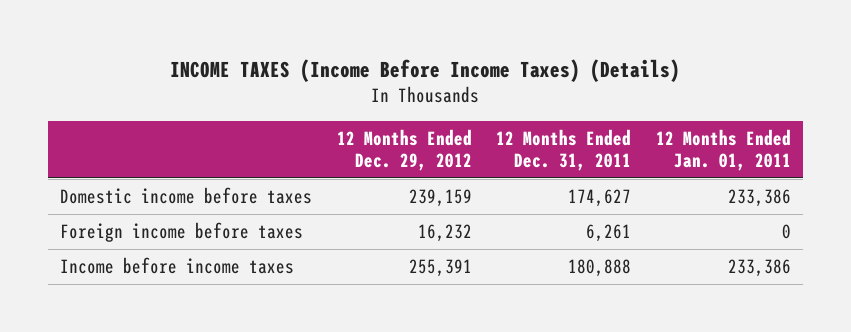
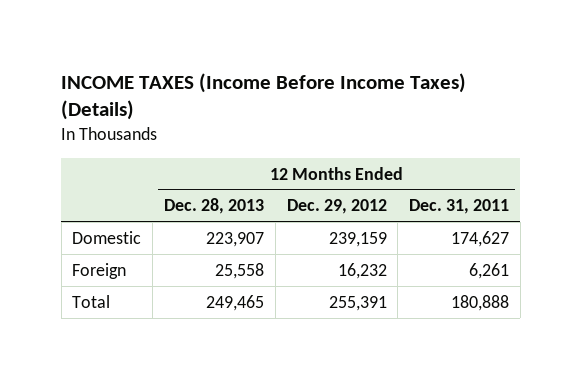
- | 12 Months Ended Dec. 29, 2012 | 12 Months Ended Dec. 31, 2011 | 12 Months Ended Jan. 01, 2011
+ | 12 Months Ended Dec. 28, 2013 | 12 Months Ended Dec. 29, 2012 | 12 Months Ended Dec. 31, 2011
- Domestic income before taxes | 239,159 | 174,627 | 233,386
- Foreign income before taxes | 16,232 | 6,261 | 0
- Income before income taxes | 255,391 | 180,888 | 233,386
+ Domestic | 223,907 | 239,159 | 174,627
+ Foreign | 25,558 | 16,232 | 6,261
+ Total | 249,465 | 255,391 | 180,888

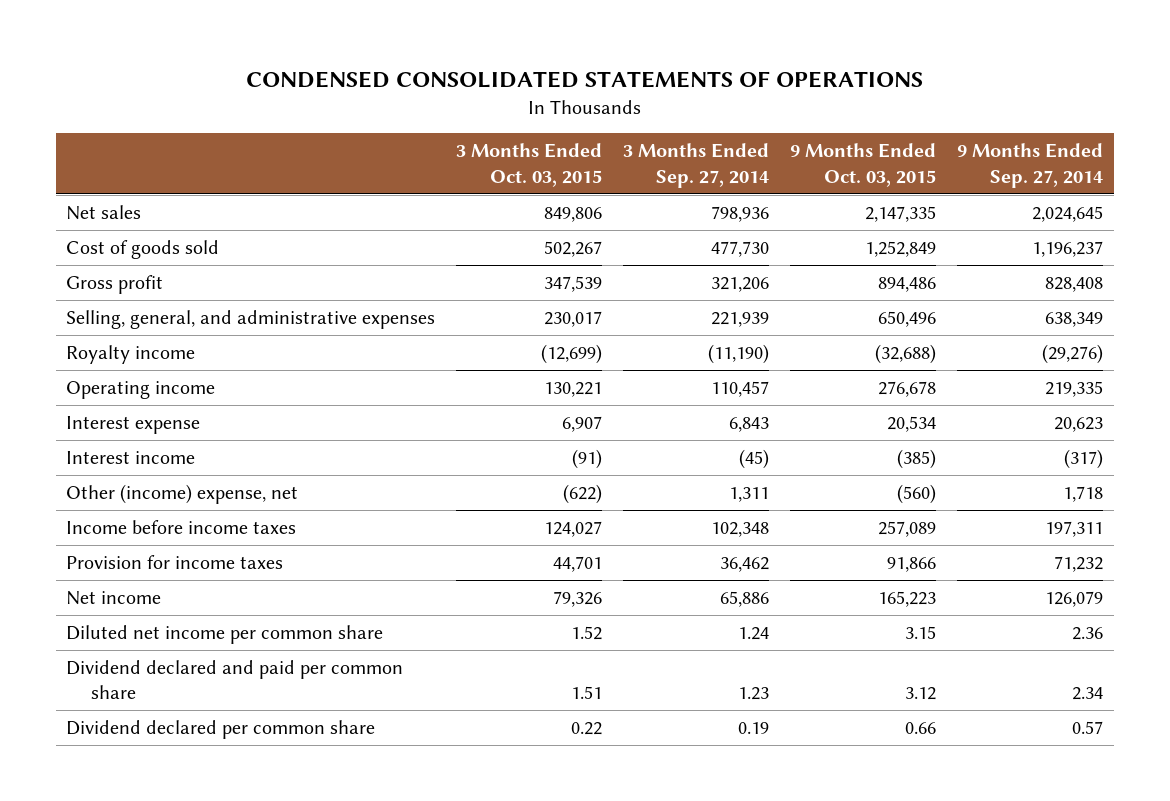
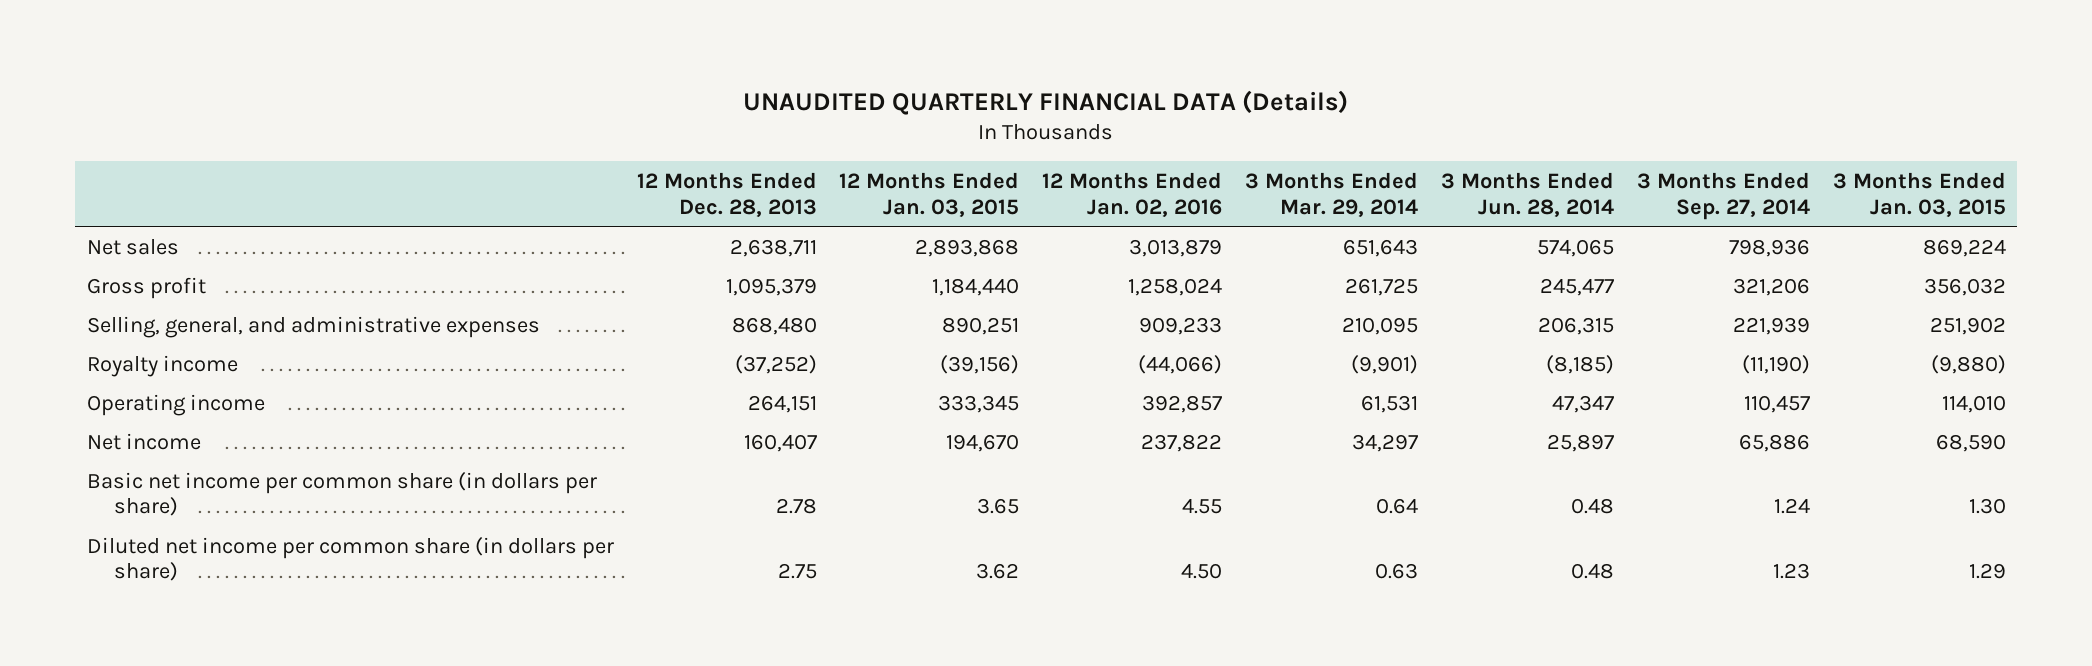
- CONDENSED CONSOLIDATED STATEMENTS OF OPERATIONS
+ UNAUDITED QUARTERLY FINANCIAL DATA (Details)
- | 3 Months Ended Oct. 03, 2015 | 3 Months Ended Sep. 27, 2014 | 9 Months Ended Oct. 03, 2015 | 9 Months Ended Sep. 27, 2014
+ | 12 Months Ended Dec. 28, 2013 | 12 Months Ended Jan. 03, 2015 | 12 Months Ended Jan. 02, 2016 | 3 Months Ended Mar. 29, 2014 | 3 Months Ended Jun. 28, 2014 | 3 Months Ended Sep. 27, 2014 | 3 Months Ended Jan. 03, 2015
- Cost of goods sold | 502,267 | 477,730 | 1,252,849 | 1,196,237
- Interest expense | 6,907 | 6,843 | 20,534 | 20,623
- Interest income | (91) | (45) | (385) | (317)
- Other (income) expense, net | (622) | 1,311 | (560) | 1,718
- Income before income taxes | 124,027 | 102,348 | 257,089 | 197,311
- Provision for income taxes | 44,701 | 36,462 | 91,866 | 71,232
- Diluted net income per common share | 1.52 | 1.24 | 3.15 | 2.36
- Dividend declared and paid per common share | 1.51 | 1.23 | 3.12 | 2.34
- Dividend declared per common share | 0.22 | 0.19 | 0.66 | 0.57
+ Basic net income per common share (in dollars per share) | 2.78 | 3.65 | 4.55 | 0.64 | 0.48 | 1.24 | 1.30
+ Diluted net income per common share (in dollars per share) | 2.75 | 3.62 | 4.50 | 0.63 | 0.48 | 1.23 | 1.29

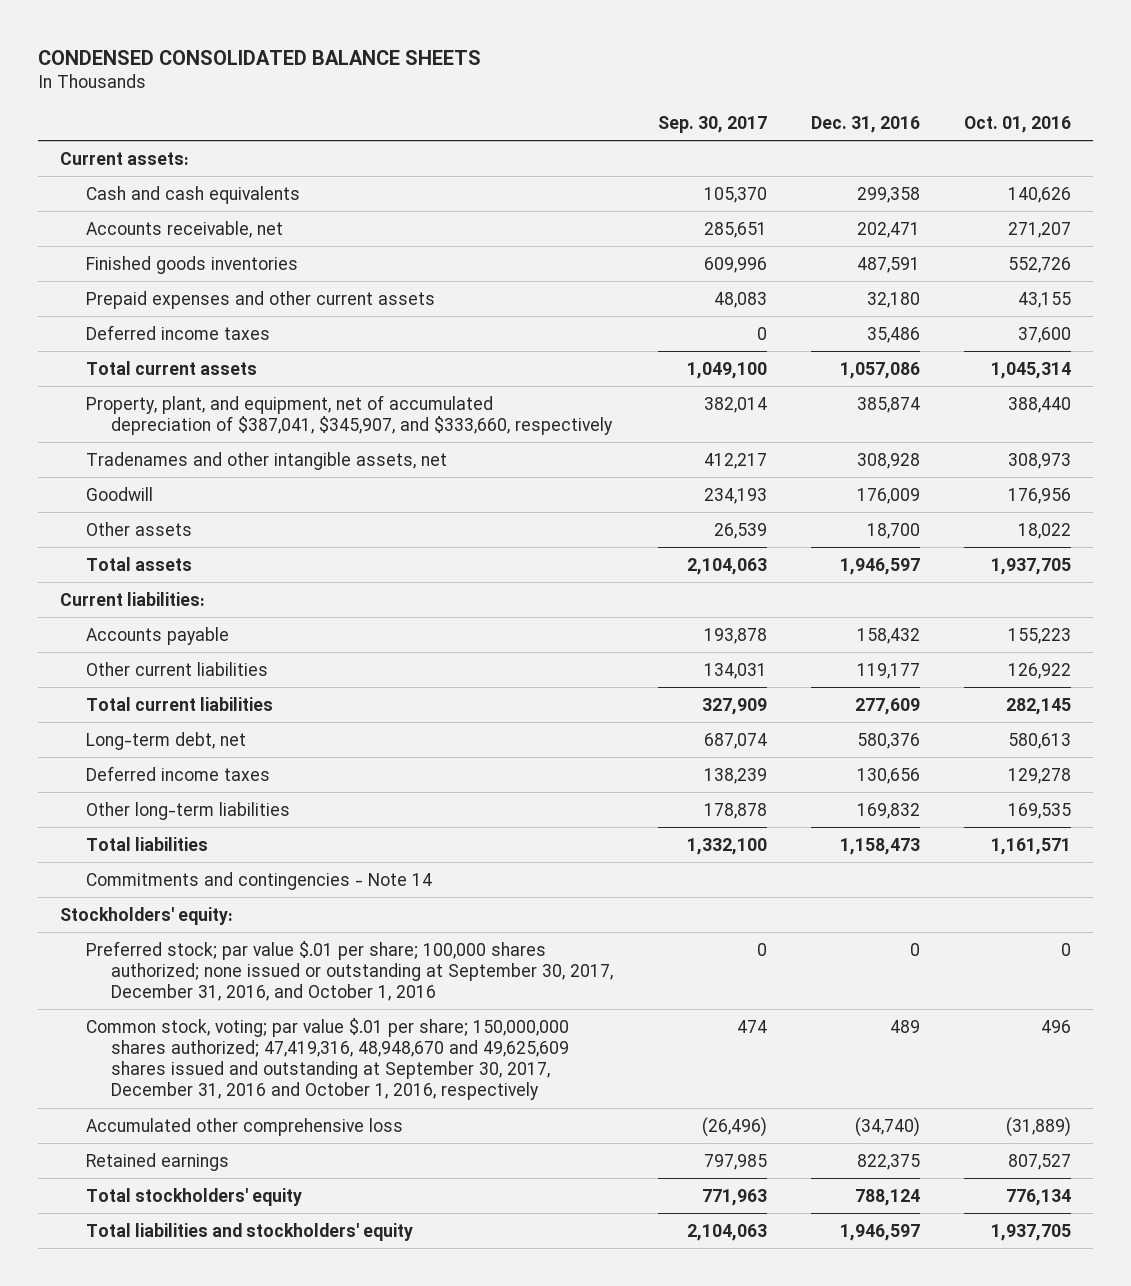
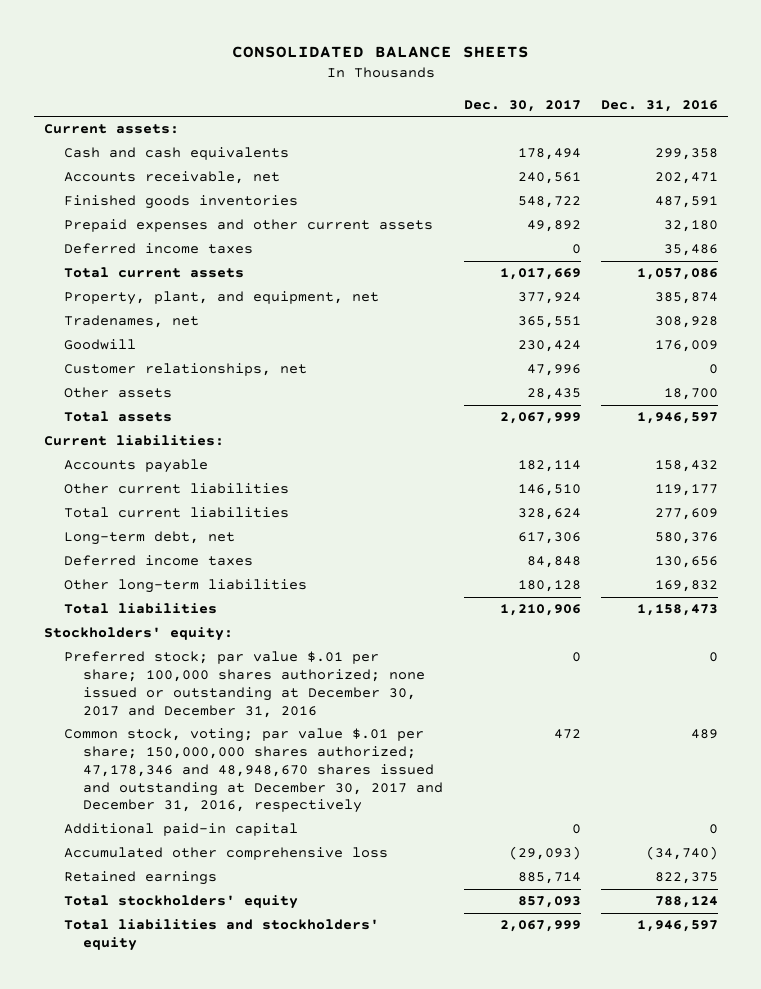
- CONDENSED CONSOLIDATED BALANCE SHEETS
+ CONSOLIDATED BALANCE SHEETS
- | Sep. 30, 2017 | Dec. 31, 2016 | Oct. 01, 2016
+ | Dec. 30, 2017 | Dec. 31, 2016
- Property, plant, and equipment, net of accumulated depreciation of $387,041, $345,907, and $333,660, respectively | 382,014 | 385,874 | 388,440
- Tradenames and other intangible assets, net | 412,217 | 308,928 | 308,973
+ Property, plant, and equipment, net | 377,924 | 385,874
+ Tradenames, net | 365,551 | 308,928
+ Customer relationships, net | 47,996 | 0
- Commitments and contingencies - Note 14
- Preferred stock; par value $.01 per share; 100,000 shares authorized; none issued or outstanding at September 30, 2017, December 31, 2016, and October 1, 2016 | 0 | 0 | 0
- Common stock, voting; par value $.01 per share; 150,000,000 shares authorized; 47,419,316, 48,948,670 and 49,625,609 shares issued and outstanding at September 30, 2017, December 31, 2016 and October 1, 2016, respectively | 474 | 489 | 496
+ Preferred stock; par value $.01 per share; 100,000 shares authorized; none issued or outstanding at December 30, 2017 and December 31, 2016 | 0 | 0
+ Common stock, voting; par value $.01 per share; 150,000,000 shares authorized; 47,178,346 and 48,948,670 shares issued and outstanding at December 30, 2017 and December 31, 2016, respectively | 472 | 489
+ Additional paid-in capital | 0 | 0

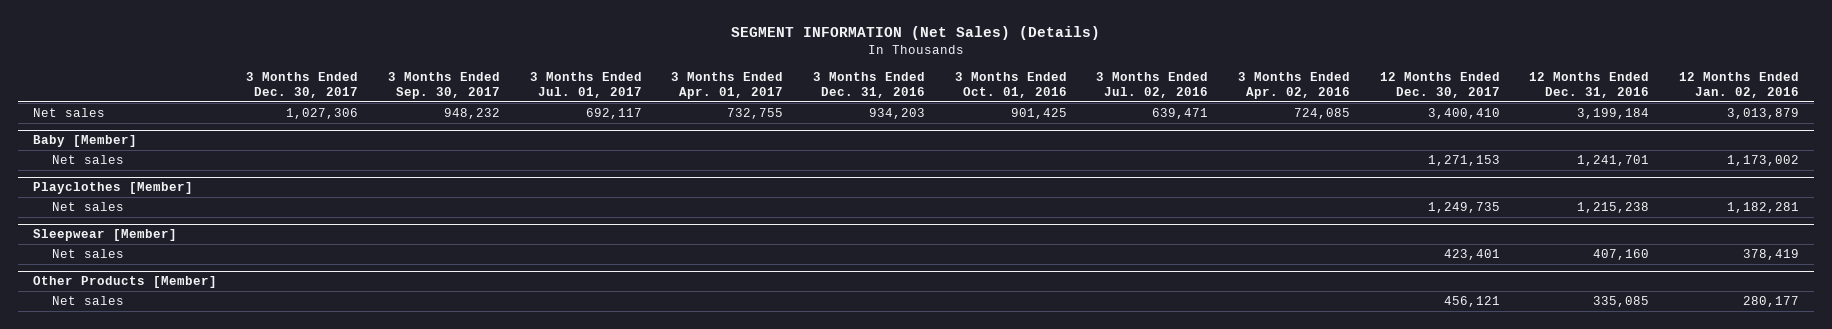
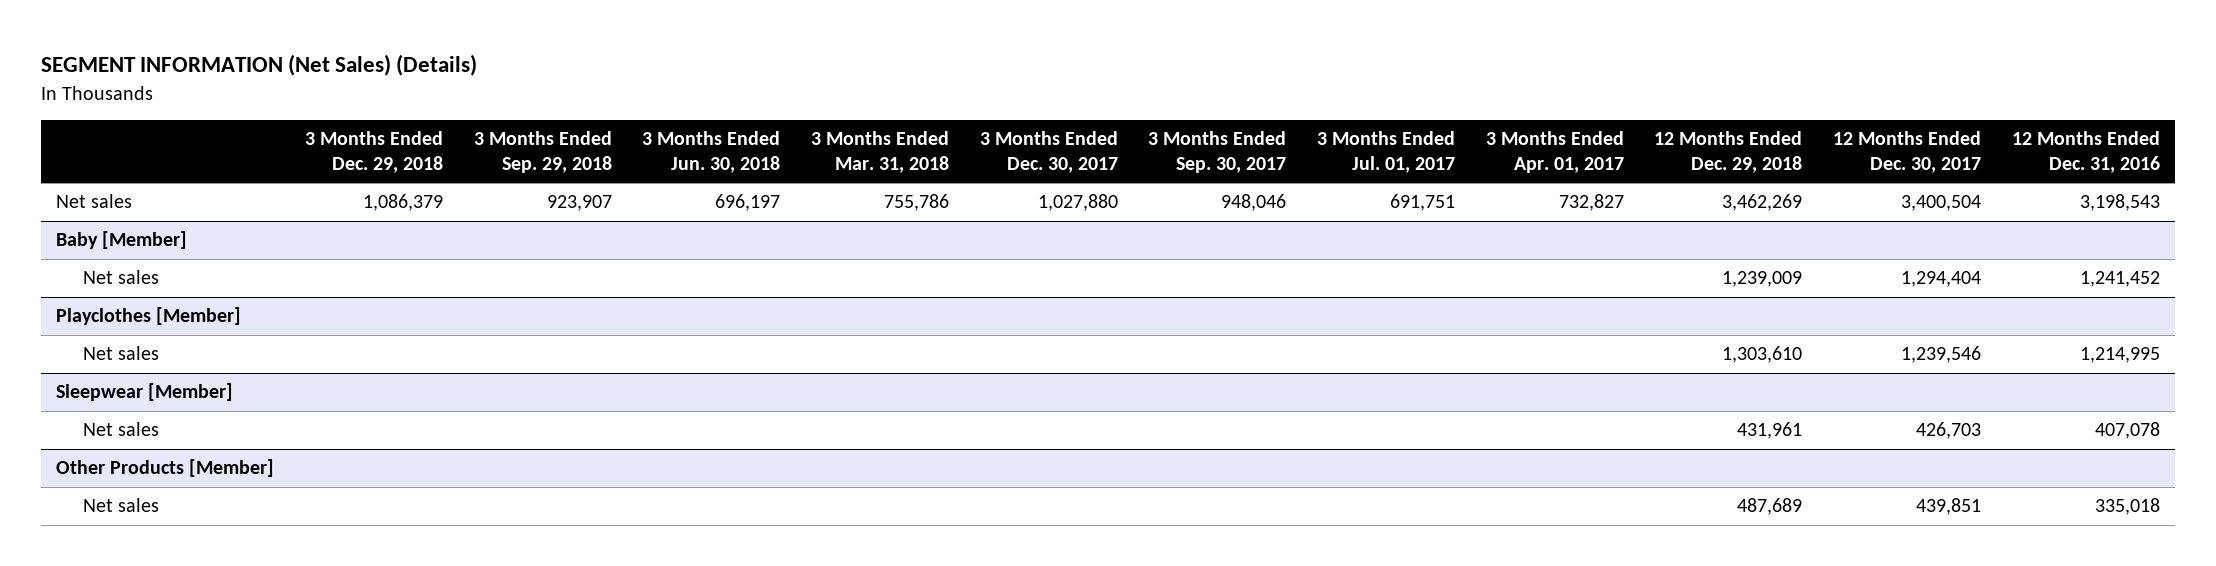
- | 3 Months Ended Dec. 30, 2017 | 3 Months Ended Sep. 30, 2017 | 3 Months Ended Jul. 01, 2017 | 3 Months Ended Apr. 01, 2017 | 3 Months Ended Dec. 31, 2016 | 3 Months Ended Oct. 01, 2016 | 3 Months Ended Jul. 02, 2016 | 3 Months Ended Apr. 02, 2016 | 12 Months Ended Dec. 30, 2017 | 12 Months Ended Dec. 31, 2016 | 12 Months Ended Jan. 02, 2016
+ | 3 Months Ended Dec. 29, 2018 | 3 Months Ended Sep. 29, 2018 | 3 Months Ended Jun. 30, 2018 | 3 Months Ended Mar. 31, 2018 | 3 Months Ended Dec. 30, 2017 | 3 Months Ended Sep. 30, 2017 | 3 Months Ended Jul. 01, 2017 | 3 Months Ended Apr. 01, 2017 | 12 Months Ended Dec. 29, 2018 | 12 Months Ended Dec. 30, 2017 | 12 Months Ended Dec. 31, 2016
- Net sales | 1,027,306 | 948,232 | 692,117 | 732,755 | 934,203 | 901,425 | 639,471 | 724,085 | 3,400,410 | 3,199,184 | 3,013,879
+ Net sales | 1,086,379 | 923,907 | 696,197 | 755,786 | 1,027,880 | 948,046 | 691,751 | 732,827 | 3,462,269 | 3,400,504 | 3,198,543
@ Baby [Member]
- Net sales | | | | | | | | | 1,271,153 | 1,241,701 | 1,173,002
+ Net sales | | | | | | | | | 1,239,009 | 1,294,404 | 1,241,452
@ Playclothes [Member]
- Net sales | | | | | | | | | 1,249,735 | 1,215,238 | 1,182,281
+ Net sales | | | | | | | | | 1,303,610 | 1,239,546 | 1,214,995
@ Sleepwear [Member]
- Net sales | | | | | | | | | 423,401 | 407,160 | 378,419
+ Net sales | | | | | | | | | 431,961 | 426,703 | 407,078
@ Other Products [Member]
- Net sales | | | | | | | | | 456,121 | 335,085 | 280,177
+ Net sales | | | | | | | | | 487,689 | 439,851 | 335,018

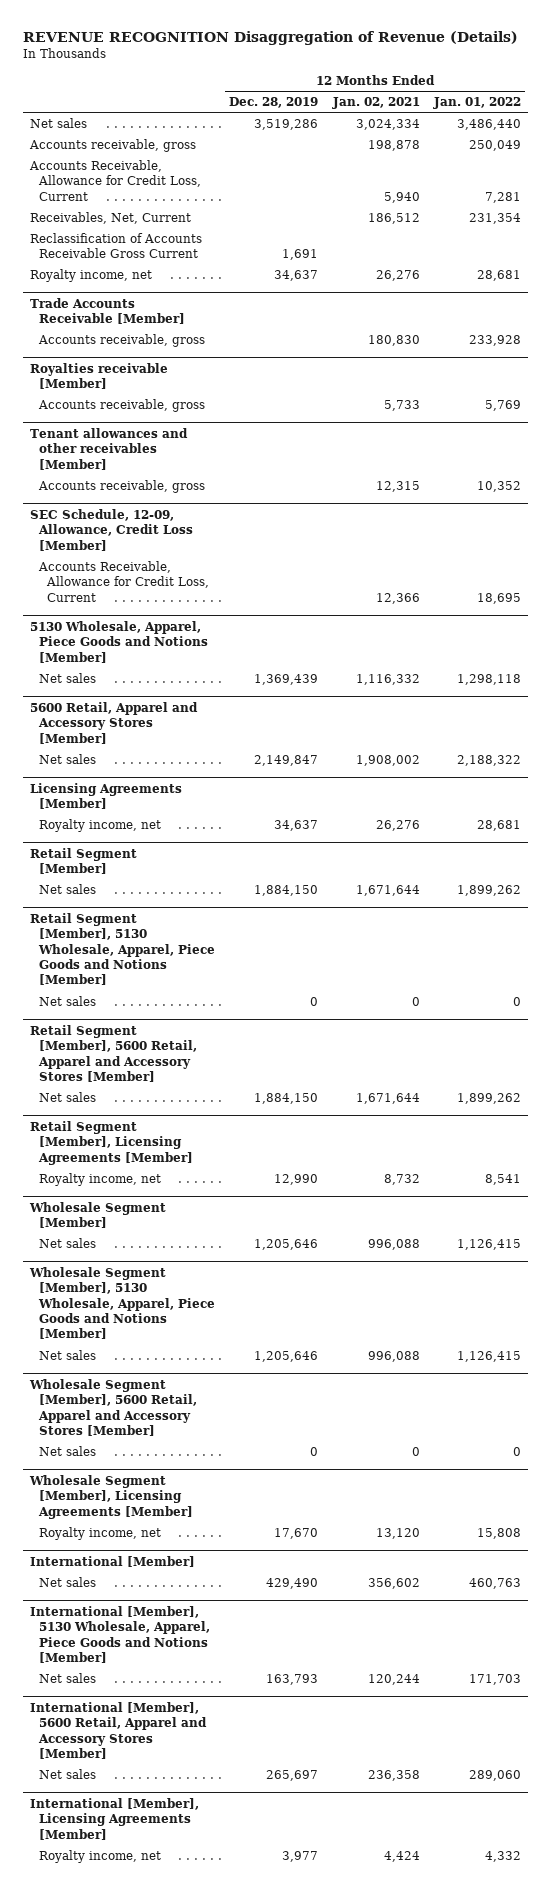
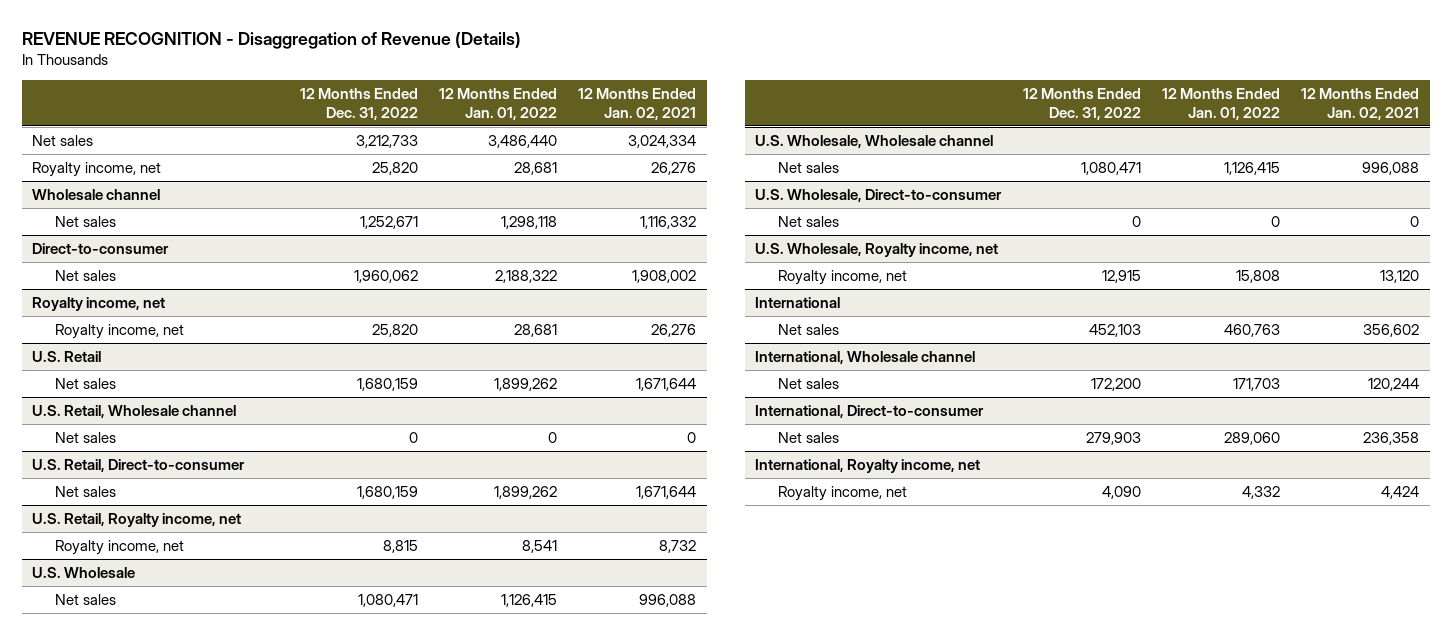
- REVENUE RECOGNITION Disaggregation of Revenue (Details)
+ REVENUE RECOGNITION - Disaggregation of Revenue (Details)
- | 12 Months Ended Dec. 28, 2019 | 12 Months Ended Jan. 02, 2021 | 12 Months Ended Jan. 01, 2022
+ | 12 Months Ended Dec. 31, 2022 | 12 Months Ended Jan. 01, 2022 | 12 Months Ended Jan. 02, 2021
- Accounts receivable, gross | | 198,878 | 250,049
- Accounts Receivable, Allowance for Credit Loss, Current | | 5,940 | 7,281
- Receivables, Net, Current | | 186,512 | 231,354
- Reclassification of Accounts Receivable Gross Current | 1,691 | |
- Trade Accounts Receivable [Member]
- Accounts receivable, gross | | 180,830 | 233,928
- Royalties receivable [Member]
- Accounts receivable, gross | | 5,733 | 5,769
- Tenant allowances and other receivables [Member]
- Accounts receivable, gross | | 12,315 | 10,352
- SEC Schedule, 12-09, Allowance, Credit Loss [Member]
- Accounts Receivable, Allowance for Credit Loss, Current | | 12,366 | 18,695
- 5130 Wholesale, Apparel, Piece Goods and Notions [Member]
+ Wholesale channel
- 5600 Retail, Apparel and Accessory Stores [Member]
+ Direct-to-consumer
- Licensing Agreements [Member]
+ Royalty income, net
- Retail Segment [Member]
+ U.S. Retail
- Retail Segment [Member], 5130 Wholesale, Apparel, Piece Goods and Notions [Member]
+ U.S. Retail, Wholesale channel
- Retail Segment [Member], 5600 Retail, Apparel and Accessory Stores [Member]
+ U.S. Retail, Direct-to-consumer
- Retail Segment [Member], Licensing Agreements [Member]
+ U.S. Retail, Royalty income, net
- Wholesale Segment [Member]
+ U.S. Wholesale
- Wholesale Segment [Member], 5130 Wholesale, Apparel, Piece Goods and Notions [Member]
+ U.S. Wholesale, Wholesale channel
- Wholesale Segment [Member], 5600 Retail, Apparel and Accessory Stores [Member]
+ U.S. Wholesale, Direct-to-consumer
- Wholesale Segment [Member], Licensing Agreements [Member]
+ U.S. Wholesale, Royalty income, net
- International [Member]
+ International
- International [Member], 5130 Wholesale, Apparel, Piece Goods and Notions [Member]
+ International, Wholesale channel
- International [Member], 5600 Retail, Apparel and Accessory Stores [Member]
+ International, Direct-to-consumer
- International [Member], Licensing Agreements [Member]
+ International, Royalty income, net

